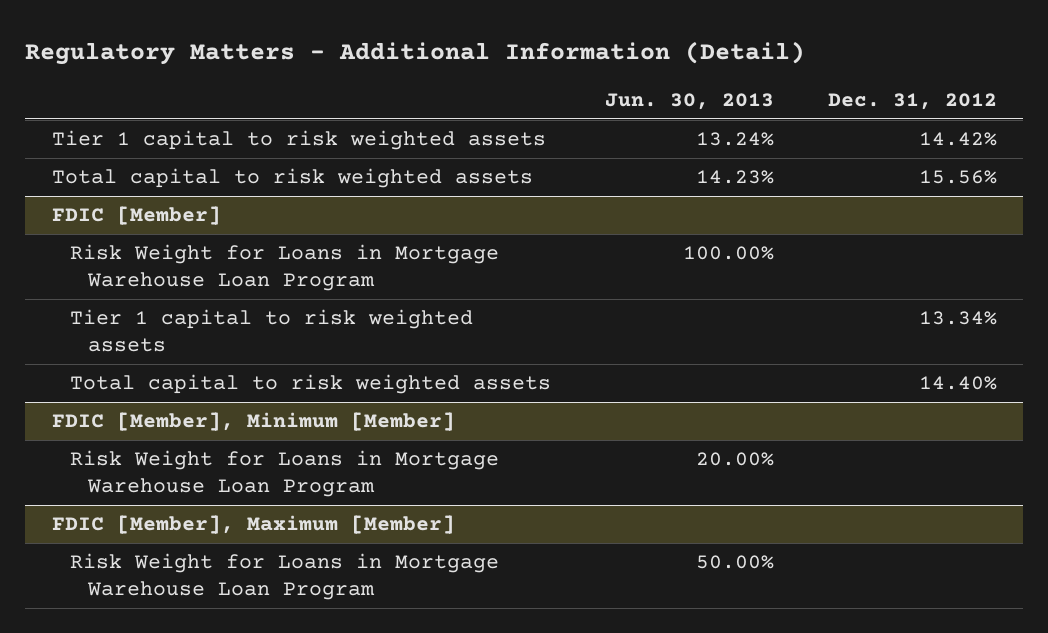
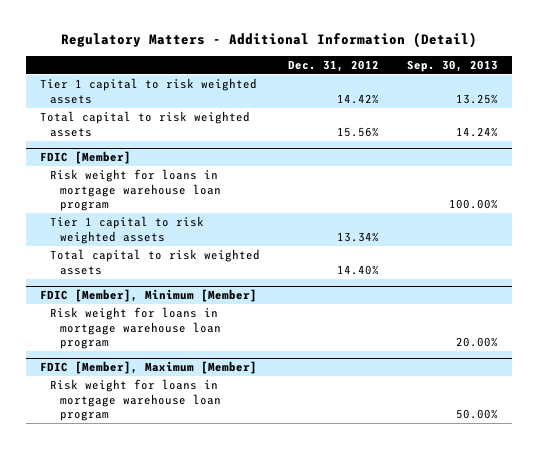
- | Jun. 30, 2013 | Dec. 31, 2012
+ | Dec. 31, 2012 | Sep. 30, 2013
@ FDIC [Member]
- Risk Weight for Loans in Mortgage Warehouse Loan Program | 100.00% |
+ Risk weight for loans in mortgage warehouse loan program | | 100.00%
@ FDIC [Member], Minimum [Member]
- Risk Weight for Loans in Mortgage Warehouse Loan Program | 20.00% |
+ Risk weight for loans in mortgage warehouse loan program | | 20.00%
@ FDIC [Member], Maximum [Member]
- Risk Weight for Loans in Mortgage Warehouse Loan Program | 50.00% |
+ Risk weight for loans in mortgage warehouse loan program | | 50.00%

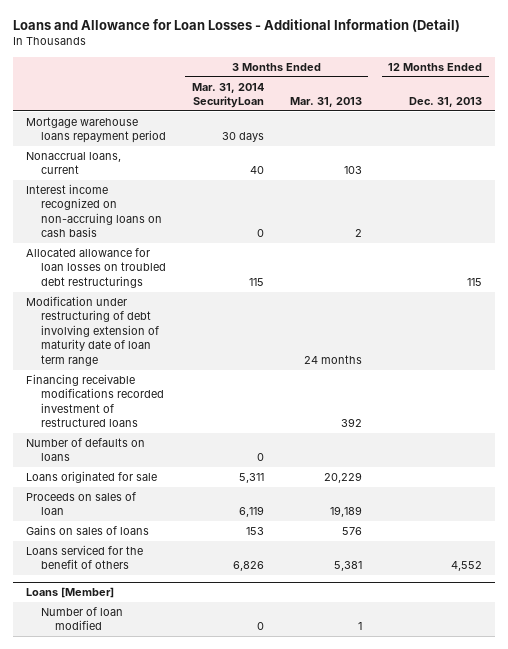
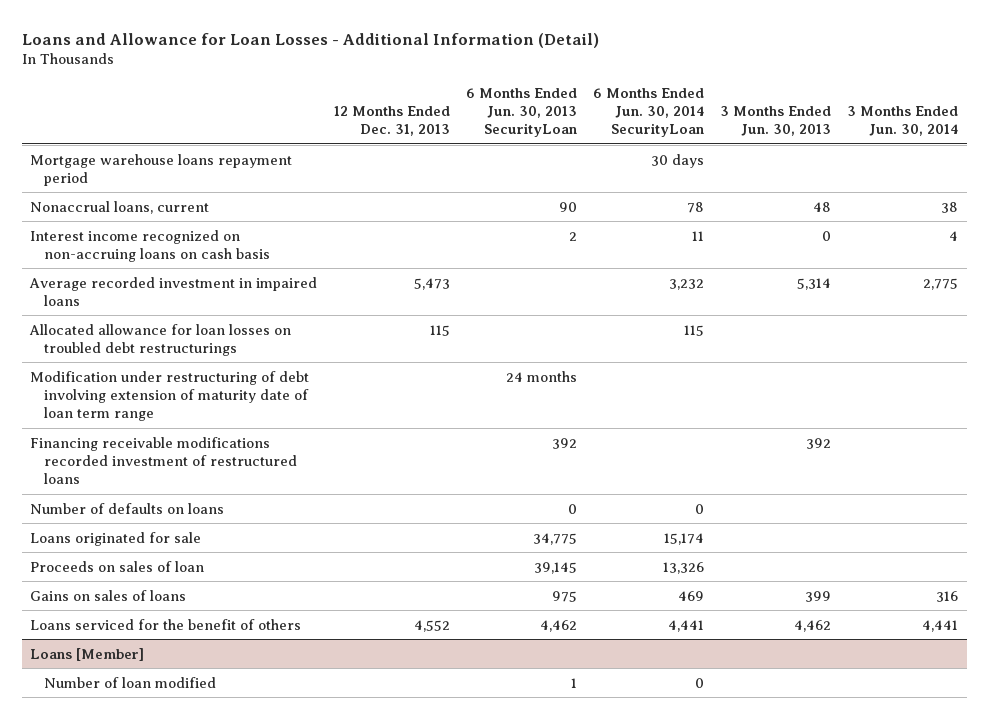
- | 3 Months Ended Mar. 31, 2014 SecurityLoan | 3 Months Ended Mar. 31, 2013 | 12 Months Ended Dec. 31, 2013
+ | 12 Months Ended Dec. 31, 2013 | 6 Months Ended Jun. 30, 2013 SecurityLoan | 6 Months Ended Jun. 30, 2014 SecurityLoan | 3 Months Ended Jun. 30, 2013 | 3 Months Ended Jun. 30, 2014
+ Average recorded investment in impaired loans | 5,473 | | 3,232 | 5,314 | 2,775

